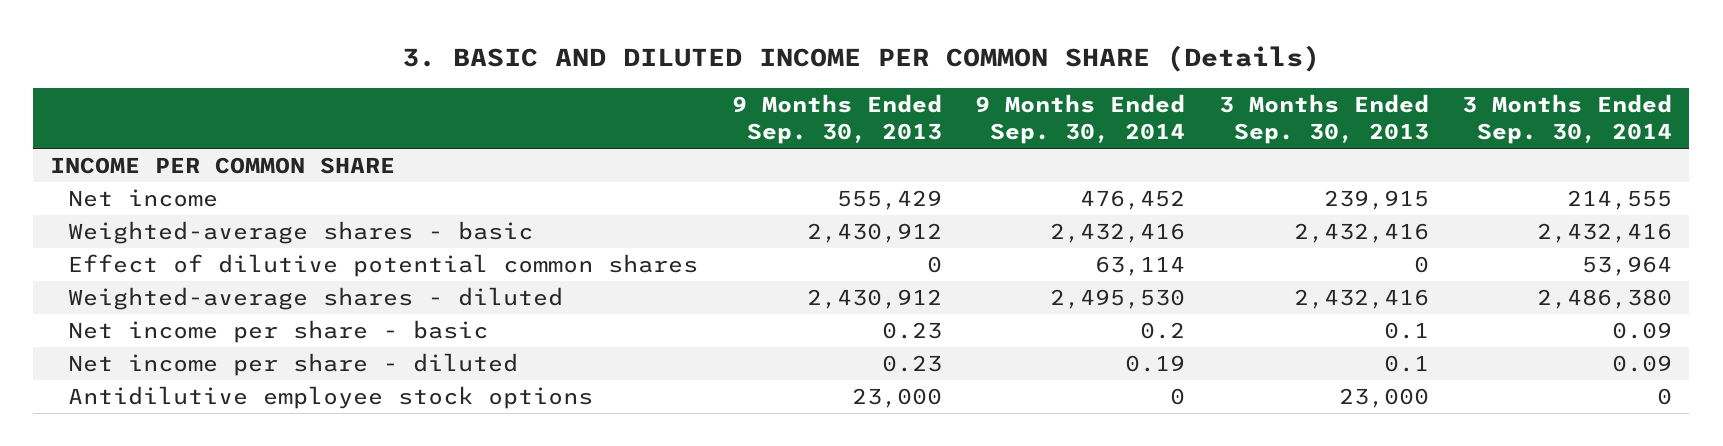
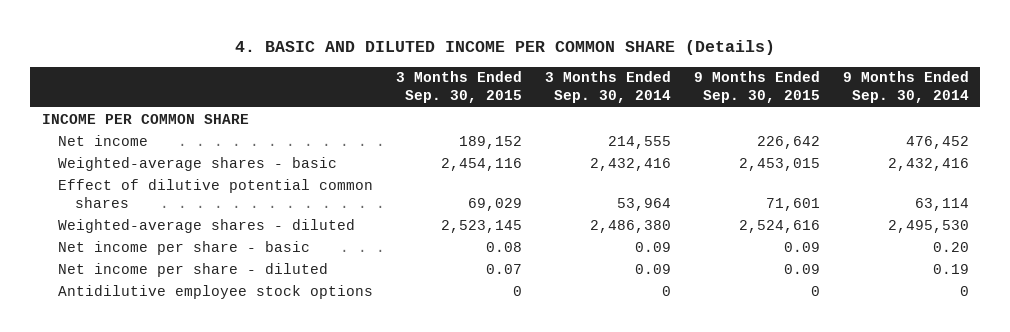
- 3. BASIC AND DILUTED INCOME PER COMMON SHARE (Details)
+ 4. BASIC AND DILUTED INCOME PER COMMON SHARE (Details)
- | 9 Months Ended Sep. 30, 2013 | 9 Months Ended Sep. 30, 2014 | 3 Months Ended Sep. 30, 2013 | 3 Months Ended Sep. 30, 2014
+ | 3 Months Ended Sep. 30, 2015 | 3 Months Ended Sep. 30, 2014 | 9 Months Ended Sep. 30, 2015 | 9 Months Ended Sep. 30, 2014
- Net income per share - basic | 0.23 | 0.2 | 0.1 | 0.09
+ Net income per share - basic | 0.08 | 0.09 | 0.09 | 0.20

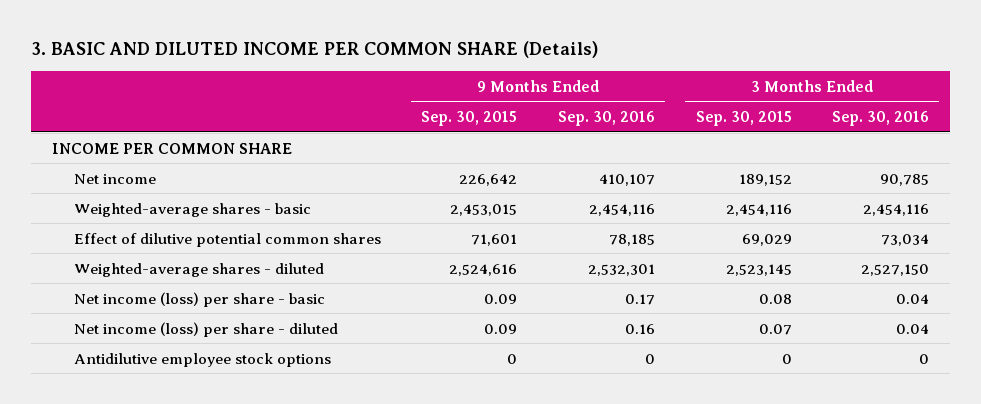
- 4. BASIC AND DILUTED INCOME PER COMMON SHARE (Details)
+ 3. BASIC AND DILUTED INCOME PER COMMON SHARE (Details)
- | 3 Months Ended Sep. 30, 2015 | 3 Months Ended Sep. 30, 2014 | 9 Months Ended Sep. 30, 2015 | 9 Months Ended Sep. 30, 2014
+ | 9 Months Ended Sep. 30, 2015 | 9 Months Ended Sep. 30, 2016 | 3 Months Ended Sep. 30, 2015 | 3 Months Ended Sep. 30, 2016
- Net income per share - basic | 0.08 | 0.09 | 0.09 | 0.20
- Net income per share - diluted | 0.07 | 0.09 | 0.09 | 0.19
+ Net income (loss) per share - basic | 0.09 | 0.17 | 0.08 | 0.04
+ Net income (loss) per share - diluted | 0.09 | 0.16 | 0.07 | 0.04

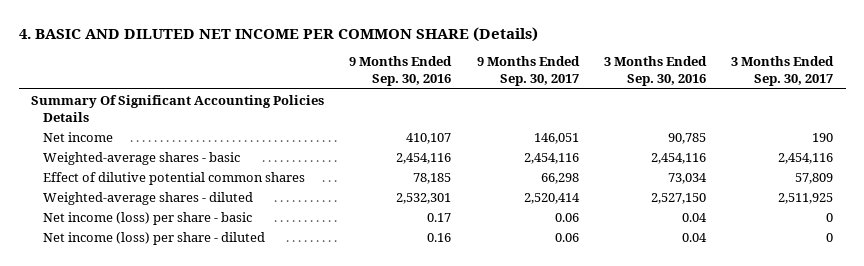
- 3. BASIC AND DILUTED INCOME PER COMMON SHARE (Details)
+ 4. BASIC AND DILUTED NET INCOME PER COMMON SHARE (Details)
- | 9 Months Ended Sep. 30, 2015 | 9 Months Ended Sep. 30, 2016 | 3 Months Ended Sep. 30, 2015 | 3 Months Ended Sep. 30, 2016
+ | 9 Months Ended Sep. 30, 2016 | 9 Months Ended Sep. 30, 2017 | 3 Months Ended Sep. 30, 2016 | 3 Months Ended Sep. 30, 2017
- INCOME PER COMMON SHARE
+ Summary Of Significant Accounting Policies Details
- Antidilutive employee stock options | 0 | 0 | 0 | 0

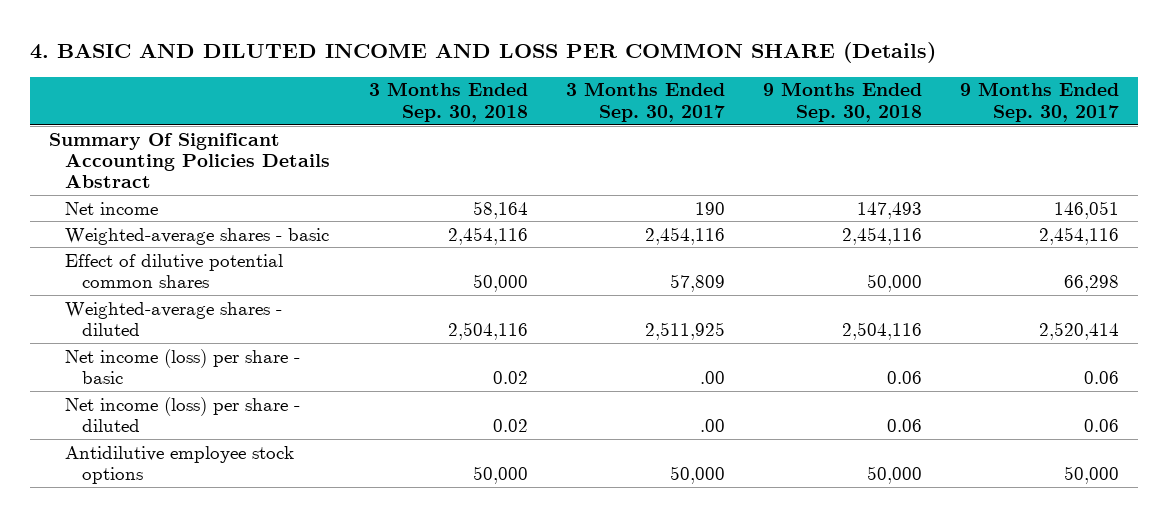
- 4. BASIC AND DILUTED NET INCOME PER COMMON SHARE (Details)
+ 4. BASIC AND DILUTED INCOME AND LOSS PER COMMON SHARE (Details)
- | 9 Months Ended Sep. 30, 2016 | 9 Months Ended Sep. 30, 2017 | 3 Months Ended Sep. 30, 2016 | 3 Months Ended Sep. 30, 2017
+ | 3 Months Ended Sep. 30, 2018 | 3 Months Ended Sep. 30, 2017 | 9 Months Ended Sep. 30, 2018 | 9 Months Ended Sep. 30, 2017
- Summary Of Significant Accounting Policies Details
+ Summary Of Significant Accounting Policies Details Abstract
- Net income (loss) per share - basic | 0.17 | 0.06 | 0.04 | 0
- Net income (loss) per share - diluted | 0.16 | 0.06 | 0.04 | 0
+ Net income (loss) per share - basic | 0.02 | .00 | 0.06 | 0.06
+ Net income (loss) per share - diluted | 0.02 | .00 | 0.06 | 0.06
+ Antidilutive employee stock options | 50,000 | 50,000 | 50,000 | 50,000

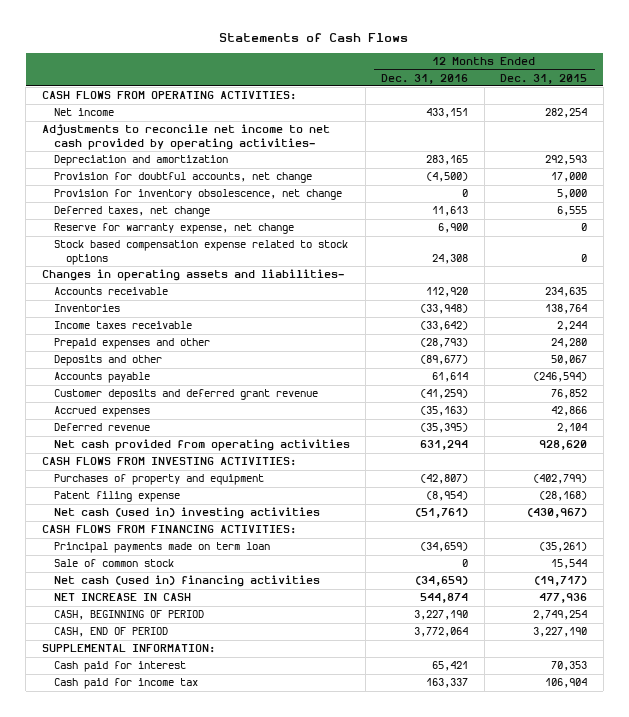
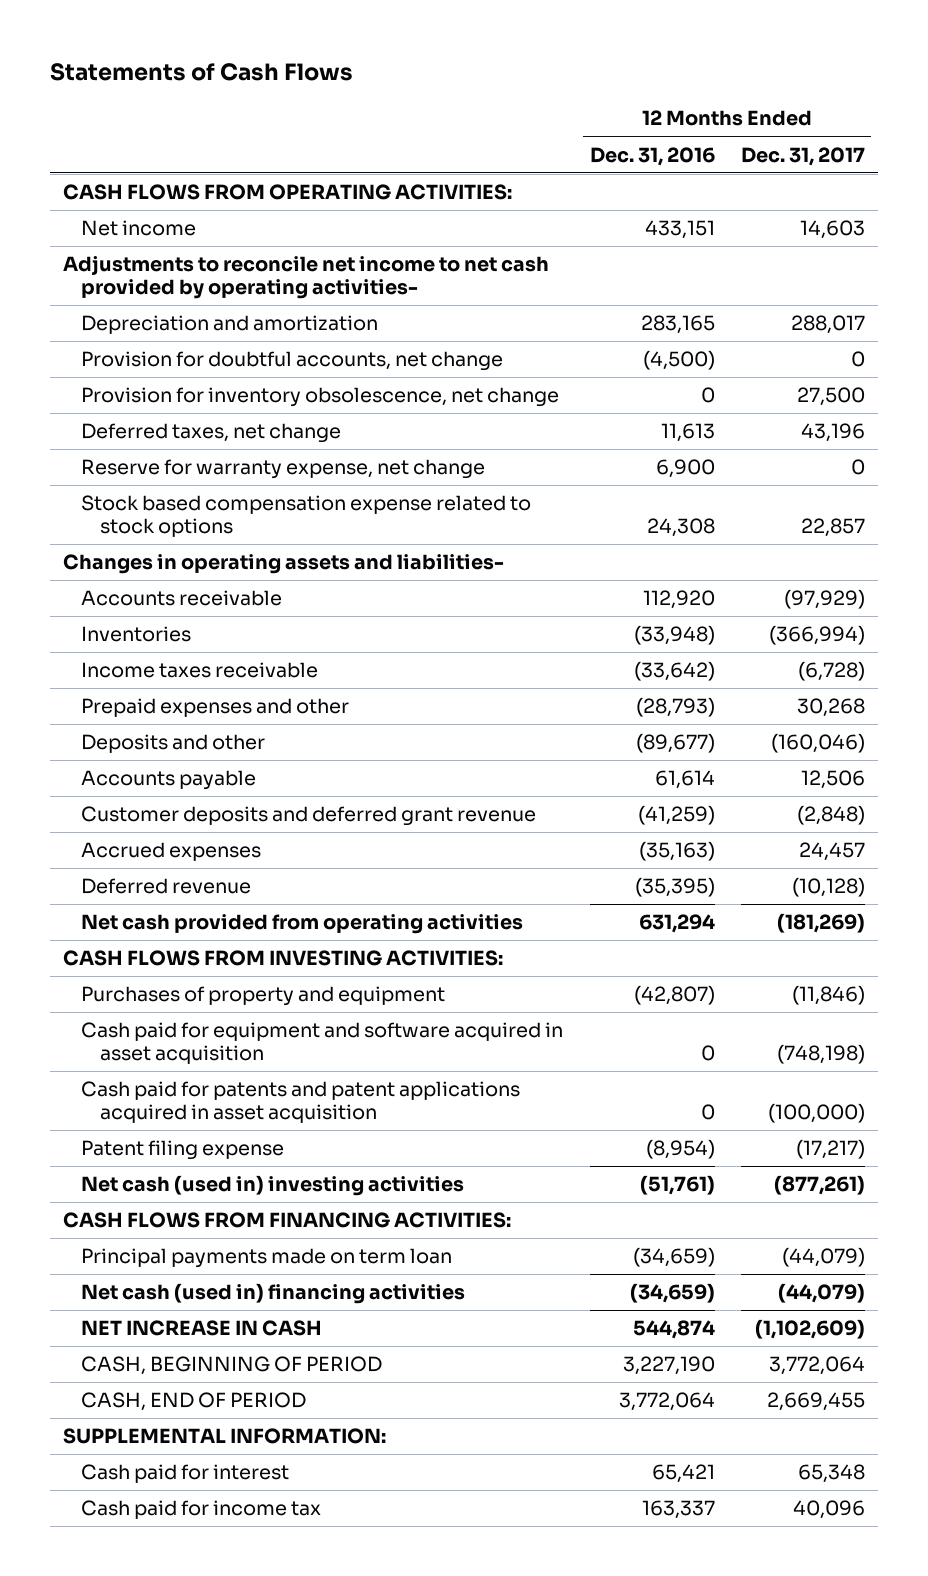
- | 12 Months Ended Dec. 31, 2016 | 12 Months Ended Dec. 31, 2015
+ | 12 Months Ended Dec. 31, 2016 | 12 Months Ended Dec. 31, 2017
+ Cash paid for equipment and software acquired in asset acquisition | 0 | (748,198)
+ Cash paid for patents and patent applications acquired in asset acquisition | 0 | (100,000)
- Sale of common stock | 0 | 15,544

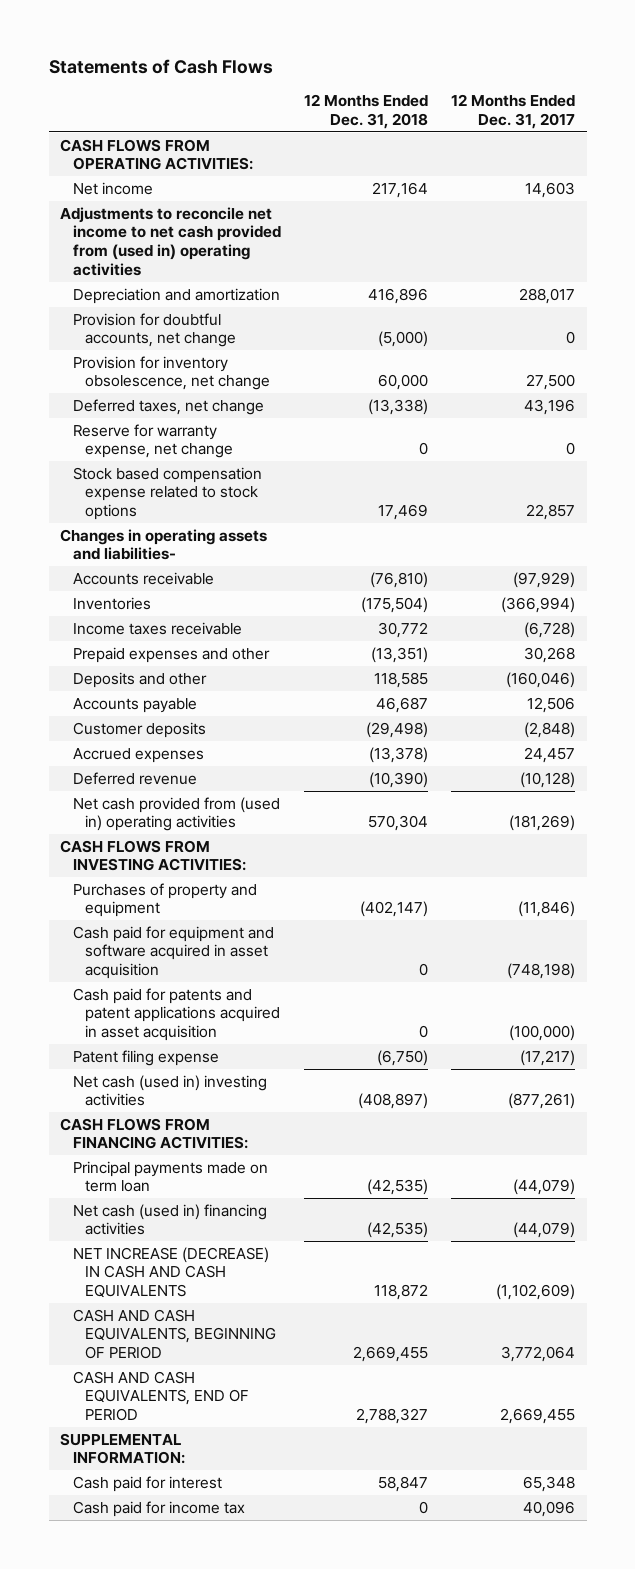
- | 12 Months Ended Dec. 31, 2016 | 12 Months Ended Dec. 31, 2017
+ | 12 Months Ended Dec. 31, 2018 | 12 Months Ended Dec. 31, 2017
- Adjustments to reconcile net income to net cash provided by operating activities-
+ Adjustments to reconcile net income to net cash provided from (used in) operating activities
- Customer deposits and deferred grant revenue | (41,259) | (2,848)
+ Customer deposits | (29,498) | (2,848)
- Net cash provided from operating activities | 631,294 | (181,269)
+ Net cash provided from (used in) operating activities | 570,304 | (181,269)
- NET INCREASE IN CASH | 544,874 | (1,102,609)
- CASH, BEGINNING OF PERIOD | 3,227,190 | 3,772,064
- CASH, END OF PERIOD | 3,772,064 | 2,669,455
+ NET INCREASE (DECREASE) IN CASH AND CASH EQUIVALENTS | 118,872 | (1,102,609)
+ CASH AND CASH EQUIVALENTS, BEGINNING OF PERIOD | 2,669,455 | 3,772,064
+ CASH AND CASH EQUIVALENTS, END OF PERIOD | 2,788,327 | 2,669,455

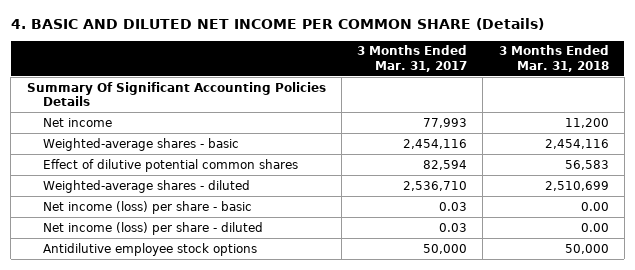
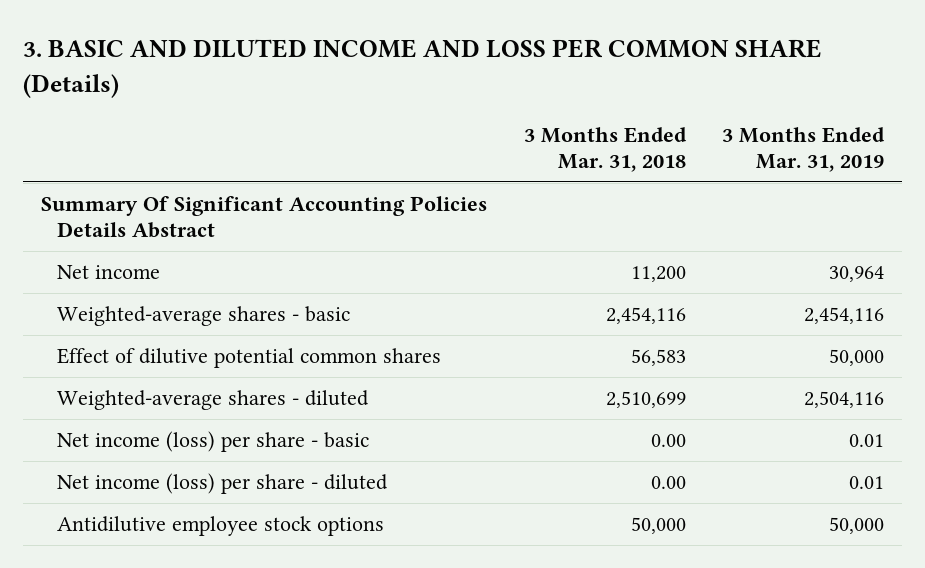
- 4. BASIC AND DILUTED NET INCOME PER COMMON SHARE (Details)
+ 3. BASIC AND DILUTED INCOME AND LOSS PER COMMON SHARE (Details)
- | 3 Months Ended Mar. 31, 2017 | 3 Months Ended Mar. 31, 2018
+ | 3 Months Ended Mar. 31, 2018 | 3 Months Ended Mar. 31, 2019
- Summary Of Significant Accounting Policies Details
+ Summary Of Significant Accounting Policies Details Abstract

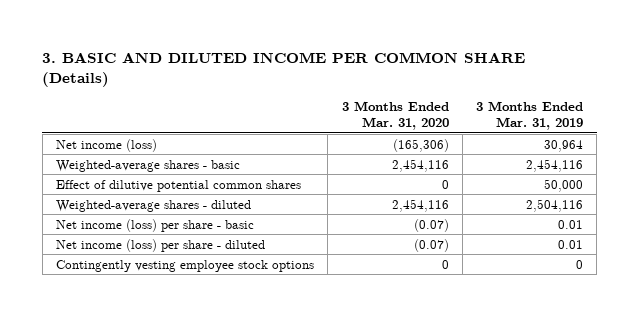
- 3. BASIC AND DILUTED INCOME AND LOSS PER COMMON SHARE (Details)
+ 3. BASIC AND DILUTED INCOME PER COMMON SHARE (Details)
- | 3 Months Ended Mar. 31, 2018 | 3 Months Ended Mar. 31, 2019
+ | 3 Months Ended Mar. 31, 2020 | 3 Months Ended Mar. 31, 2019
- Summary Of Significant Accounting Policies Details Abstract
- Net income | 11,200 | 30,964
+ Net income (loss) | (165,306) | 30,964
- Antidilutive employee stock options | 50,000 | 50,000
+ Contingently vesting employee stock options | 0 | 0

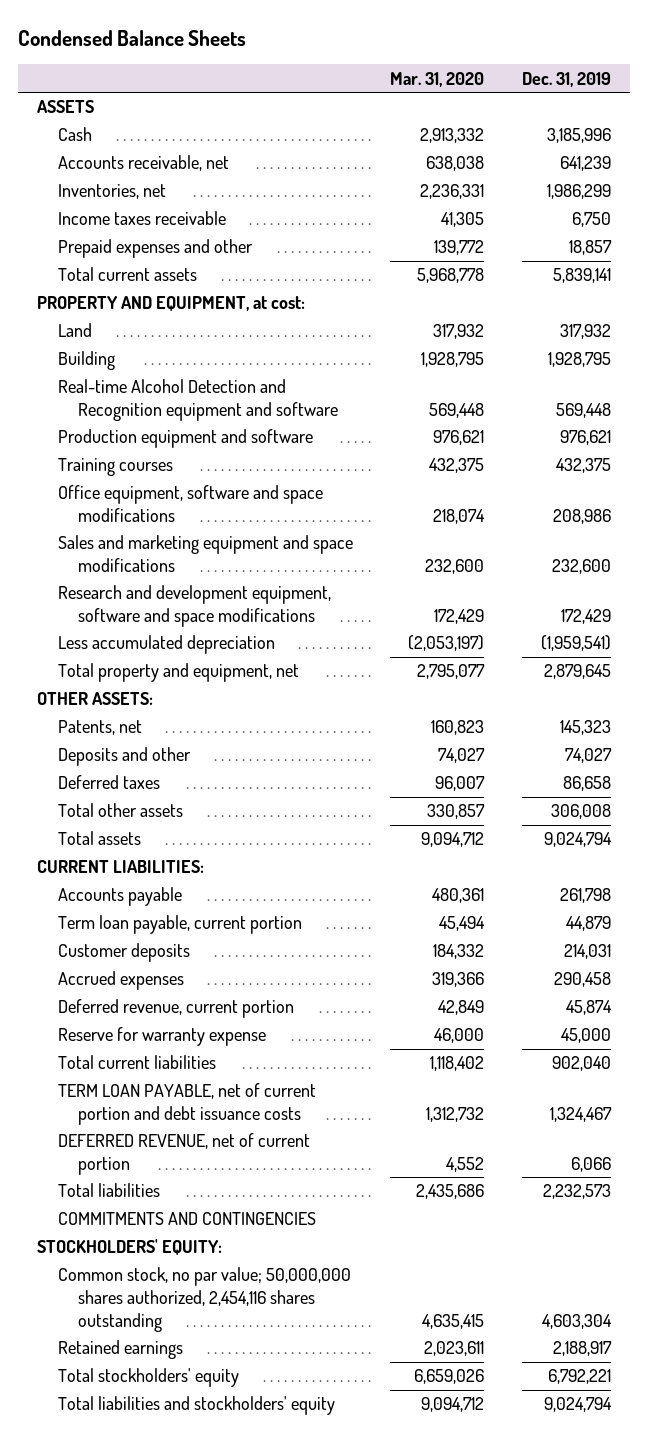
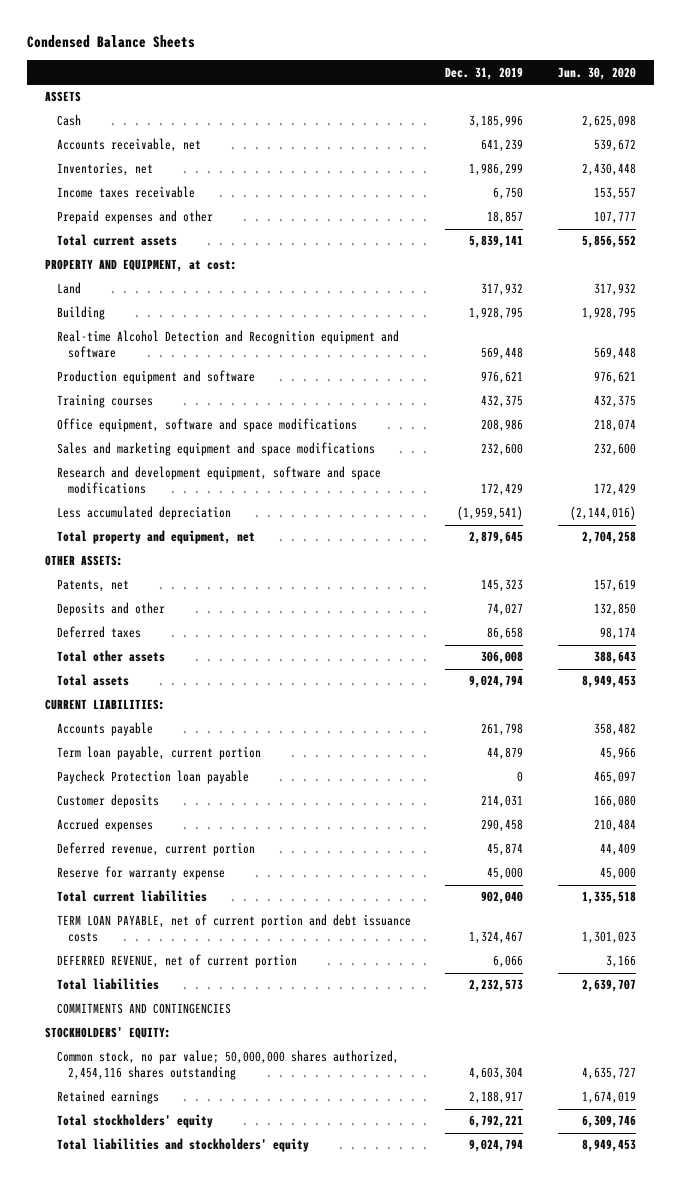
- | Mar. 31, 2020 | Dec. 31, 2019
+ | Dec. 31, 2019 | Jun. 30, 2020
+ Paycheck Protection loan payable | 0 | 465,097

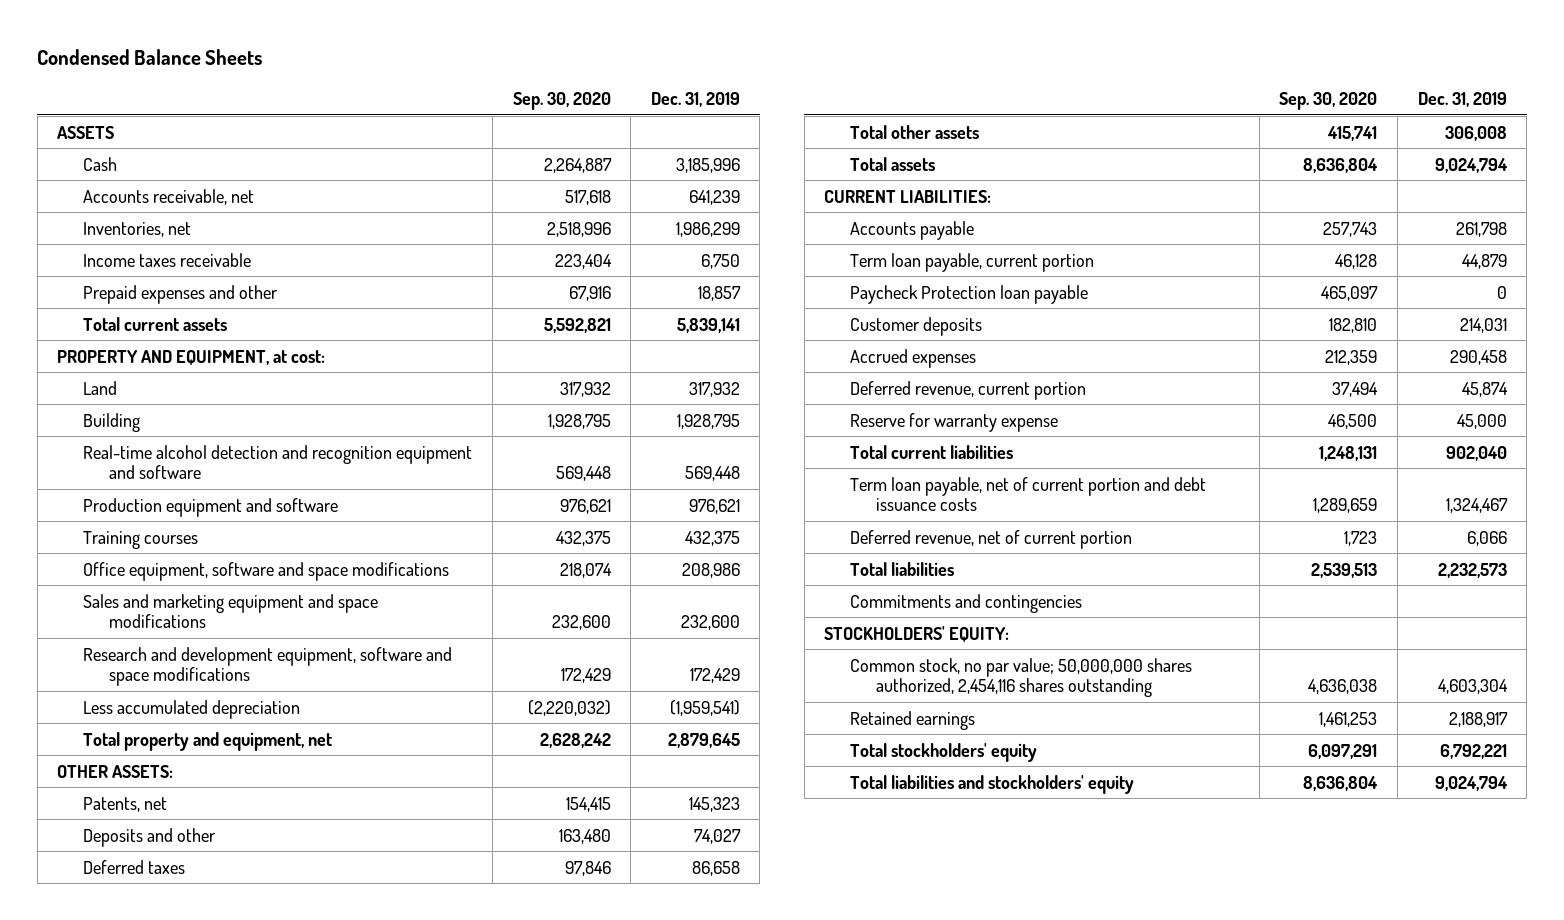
- | Dec. 31, 2019 | Jun. 30, 2020
+ | Sep. 30, 2020 | Dec. 31, 2019
- Real-time Alcohol Detection and Recognition equipment and software | 569,448 | 569,448
+ Real-time alcohol detection and recognition equipment and software | 569,448 | 569,448
- TERM LOAN PAYABLE, net of current portion and debt issuance costs | 1,324,467 | 1,301,023
- DEFERRED REVENUE, net of current portion | 6,066 | 3,166
+ Term loan payable, net of current portion and debt issuance costs | 1,289,659 | 1,324,467
+ Deferred revenue, net of current portion | 1,723 | 6,066
- COMMITMENTS AND CONTINGENCIES
+ Commitments and contingencies

